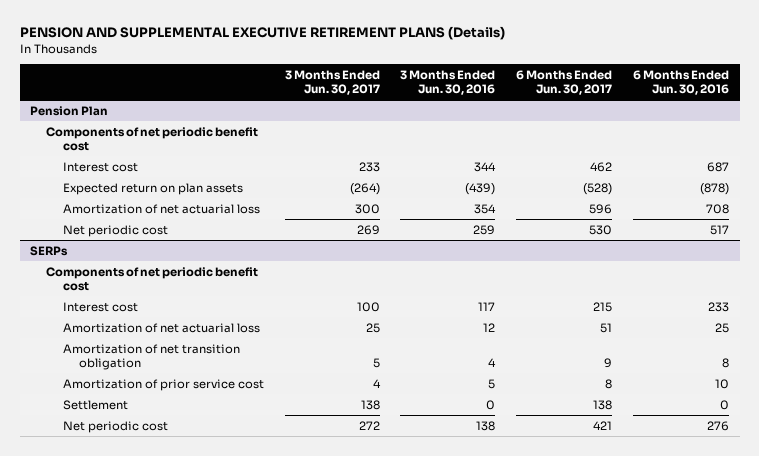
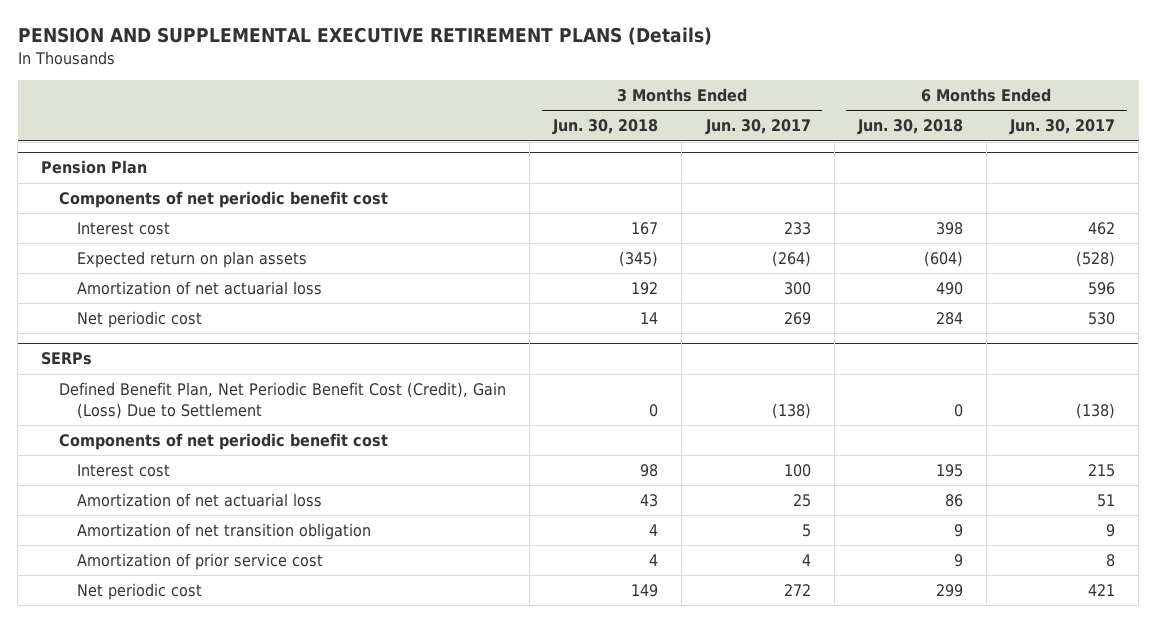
- | 3 Months Ended Jun. 30, 2017 | 3 Months Ended Jun. 30, 2016 | 6 Months Ended Jun. 30, 2017 | 6 Months Ended Jun. 30, 2016
+ | 3 Months Ended Jun. 30, 2018 | 3 Months Ended Jun. 30, 2017 | 6 Months Ended Jun. 30, 2018 | 6 Months Ended Jun. 30, 2017
@ SERPs
+ Defined Benefit Plan, Net Periodic Benefit Cost (Credit), Gain (Loss) Due to Settlement | 0 | (138) | 0 | (138)
- Settlement | 138 | 0 | 138 | 0

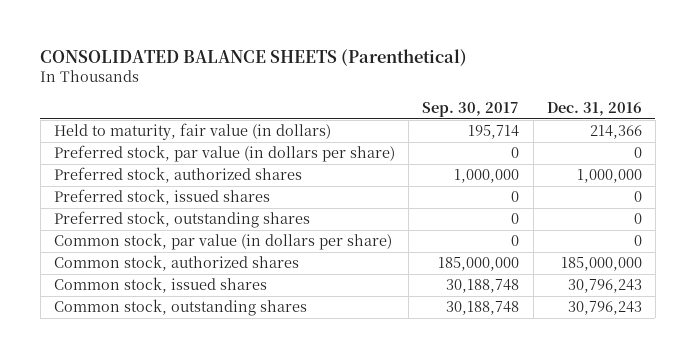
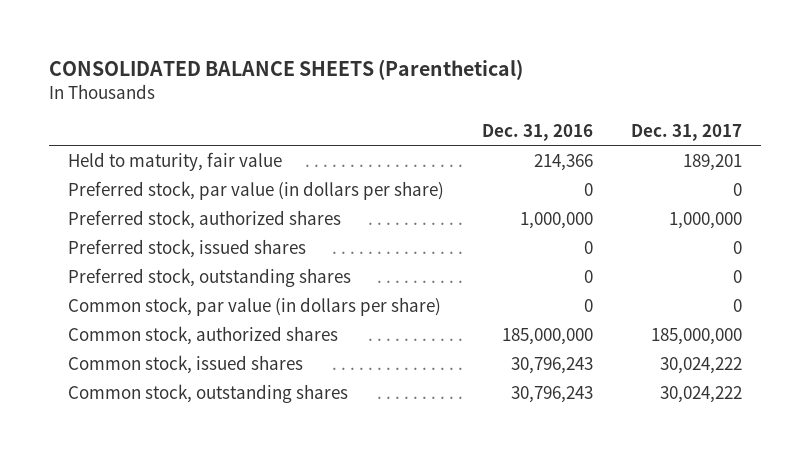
- | Sep. 30, 2017 | Dec. 31, 2016
+ | Dec. 31, 2016 | Dec. 31, 2017
- Held to maturity, fair value (in dollars) | 195,714 | 214,366
+ Held to maturity, fair value | 214,366 | 189,201

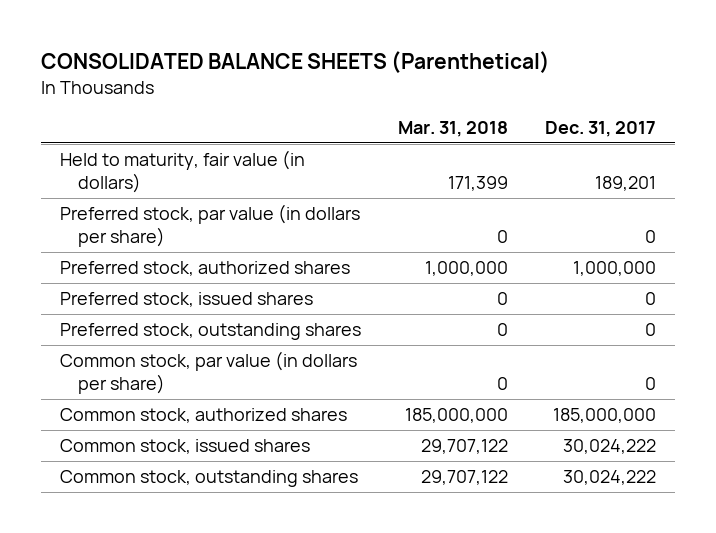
- | Dec. 31, 2016 | Dec. 31, 2017
+ | Mar. 31, 2018 | Dec. 31, 2017
- Held to maturity, fair value | 214,366 | 189,201
+ Held to maturity, fair value (in dollars) | 171,399 | 189,201

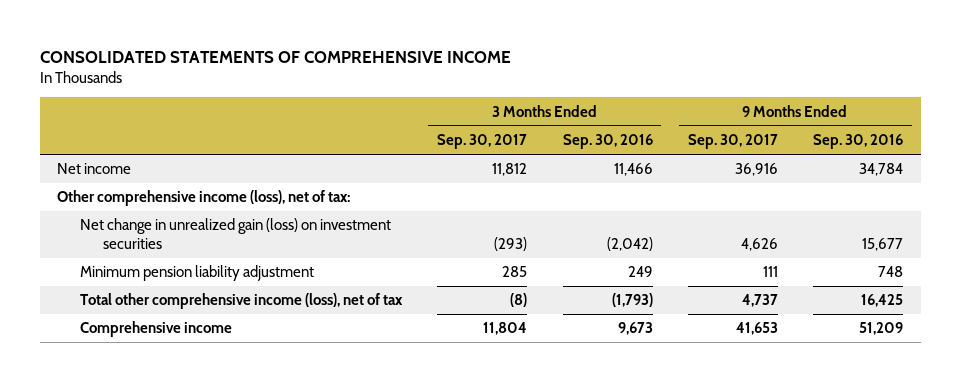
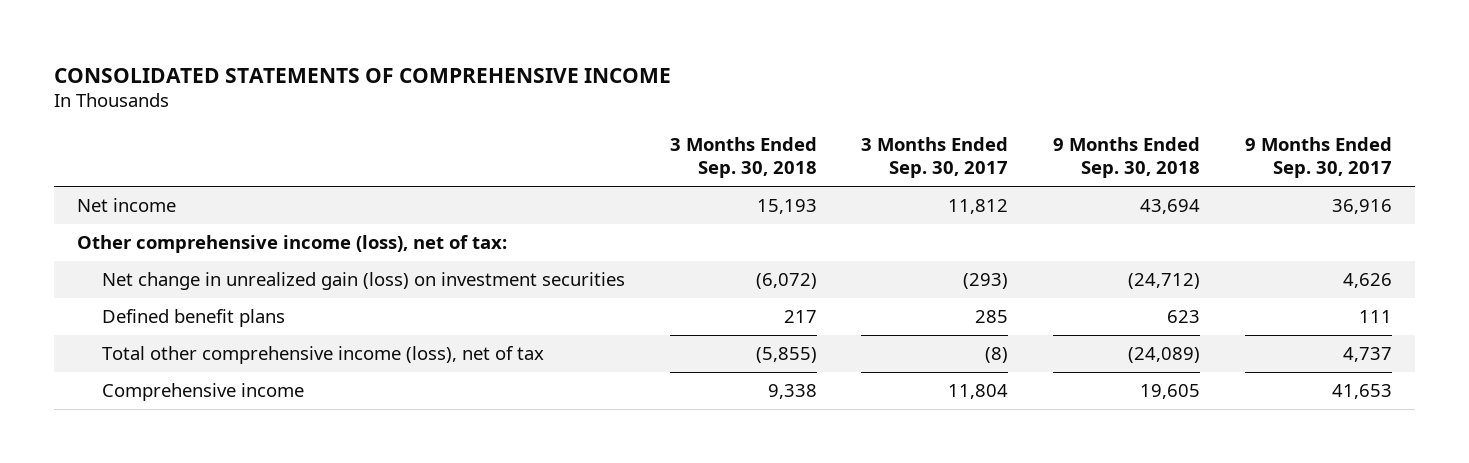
- | 3 Months Ended Sep. 30, 2017 | 3 Months Ended Sep. 30, 2016 | 9 Months Ended Sep. 30, 2017 | 9 Months Ended Sep. 30, 2016
+ | 3 Months Ended Sep. 30, 2018 | 3 Months Ended Sep. 30, 2017 | 9 Months Ended Sep. 30, 2018 | 9 Months Ended Sep. 30, 2017
- Minimum pension liability adjustment | 285 | 249 | 111 | 748
+ Defined benefit plans | 217 | 285 | 623 | 111

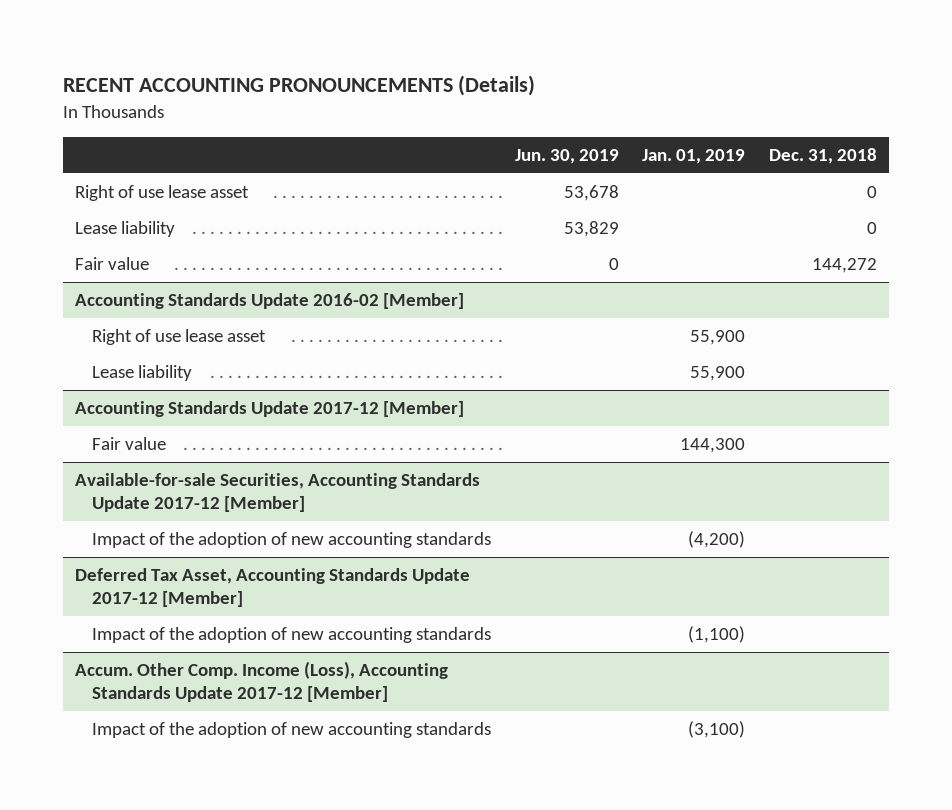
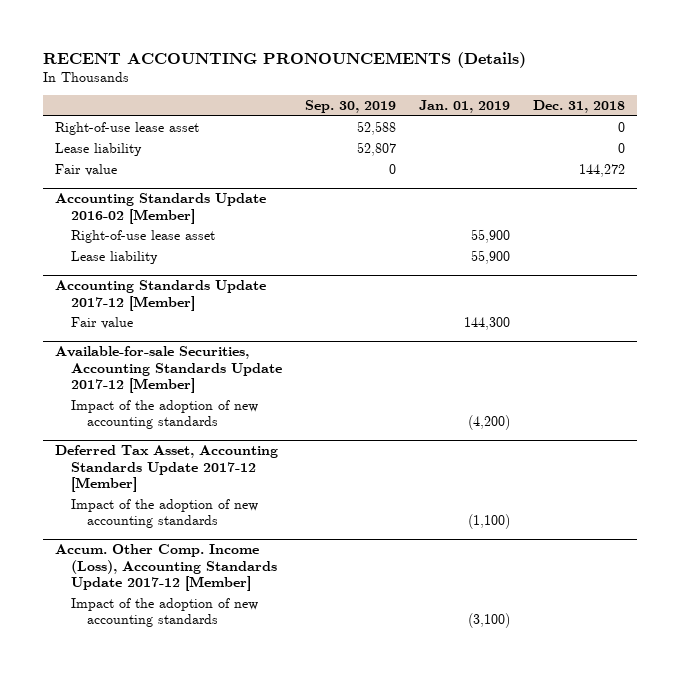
- | Jun. 30, 2019 | Jan. 01, 2019 | Dec. 31, 2018
+ | Sep. 30, 2019 | Jan. 01, 2019 | Dec. 31, 2018
- Right of use lease asset | 53,678 | | 0
+ Right-of-use lease asset | 52,588 | | 0
@ Accounting Standards Update 2016-02 [Member]
- Right of use lease asset | | 55,900 |
+ Right-of-use lease asset | | 55,900 |

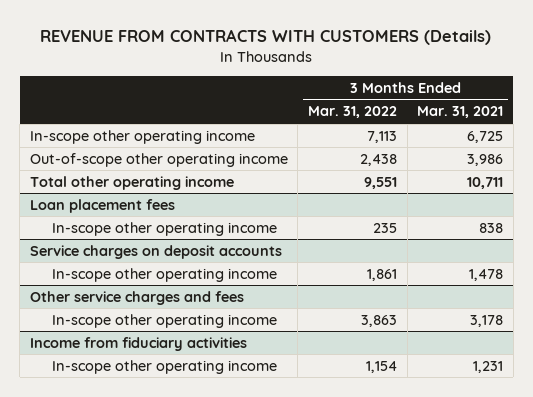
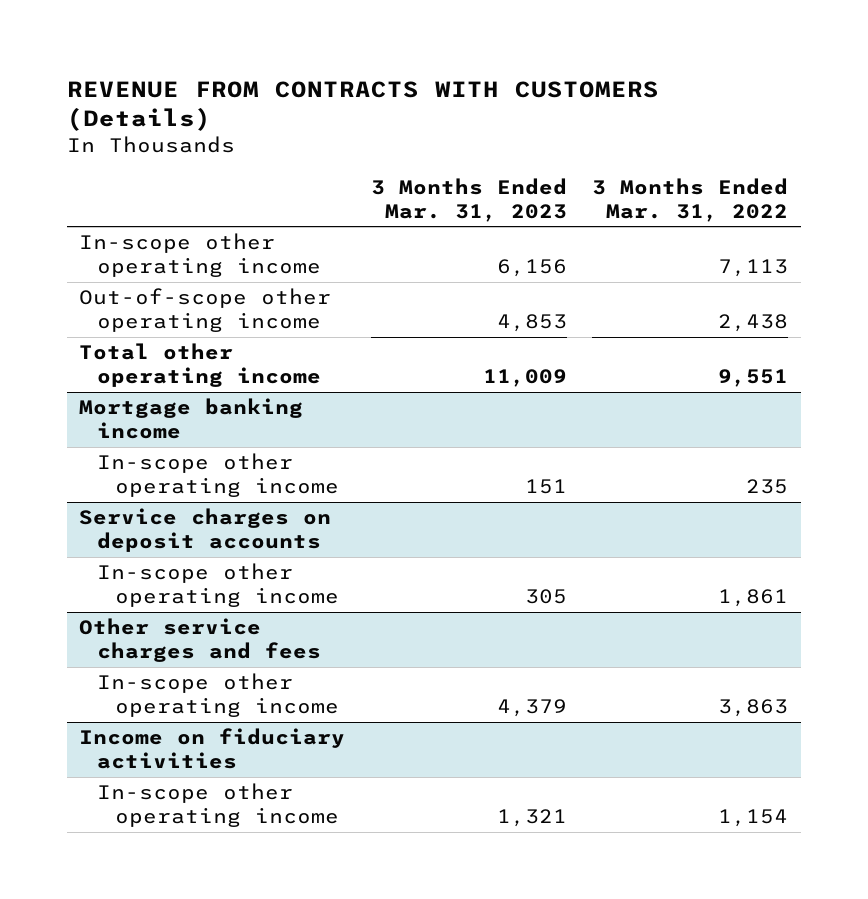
- | 3 Months Ended Mar. 31, 2022 | 3 Months Ended Mar. 31, 2021
+ | 3 Months Ended Mar. 31, 2023 | 3 Months Ended Mar. 31, 2022
- Loan placement fees
+ Mortgage banking income
- Income from fiduciary activities
+ Income on fiduciary activities

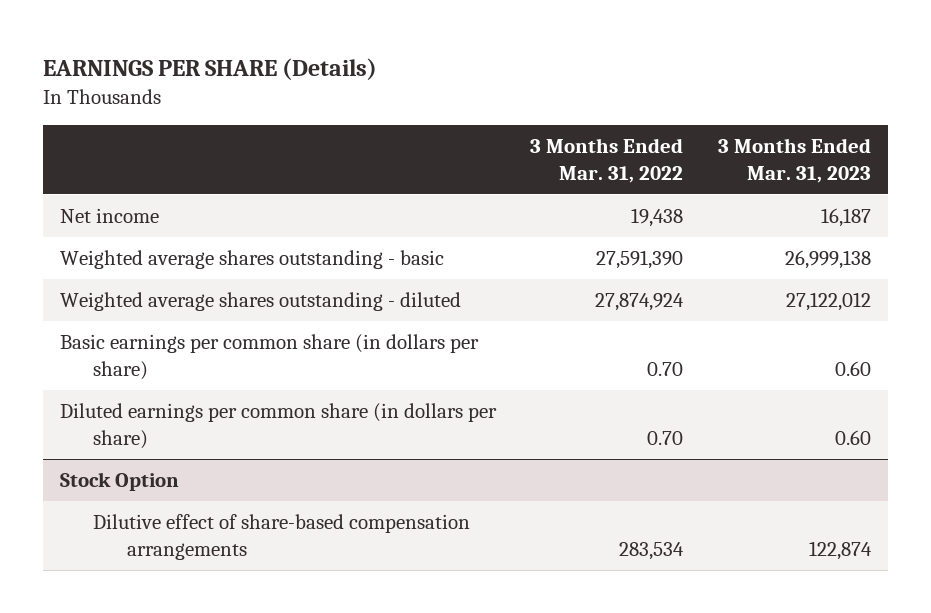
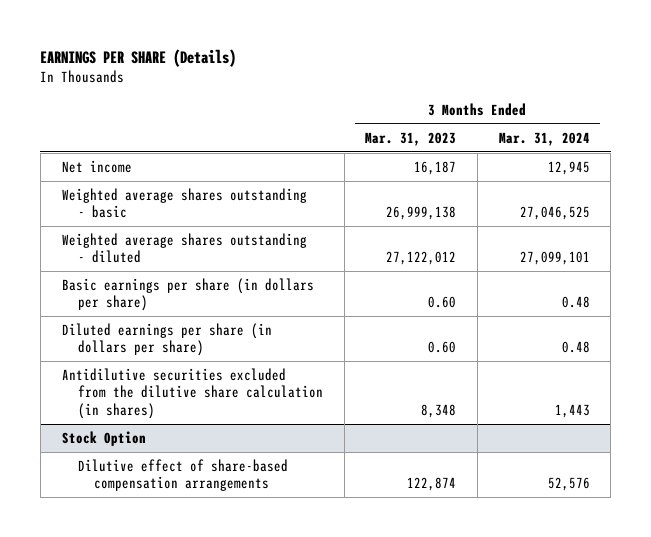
- | 3 Months Ended Mar. 31, 2022 | 3 Months Ended Mar. 31, 2023
+ | 3 Months Ended Mar. 31, 2023 | 3 Months Ended Mar. 31, 2024
- Basic earnings per common share (in dollars per share) | 0.70 | 0.60
- Diluted earnings per common share (in dollars per share) | 0.70 | 0.60
+ Basic earnings per share (in dollars per share) | 0.60 | 0.48
+ Diluted earnings per share (in dollars per share) | 0.60 | 0.48
+ Antidilutive securities excluded from the dilutive share calculation (in shares) | 8,348 | 1,443

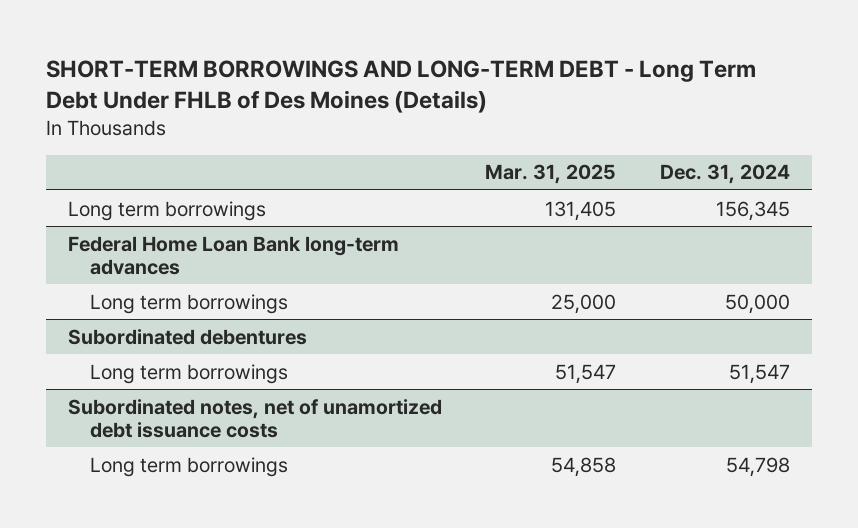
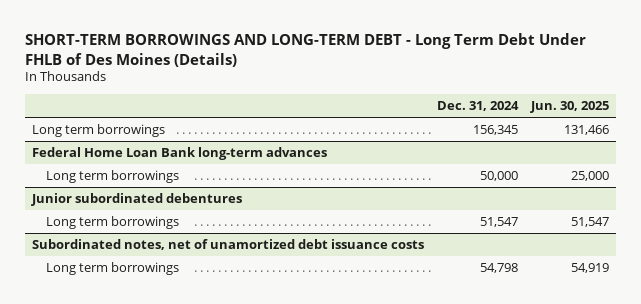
- | Mar. 31, 2025 | Dec. 31, 2024
+ | Dec. 31, 2024 | Jun. 30, 2025
- Subordinated debentures
+ Junior subordinated debentures

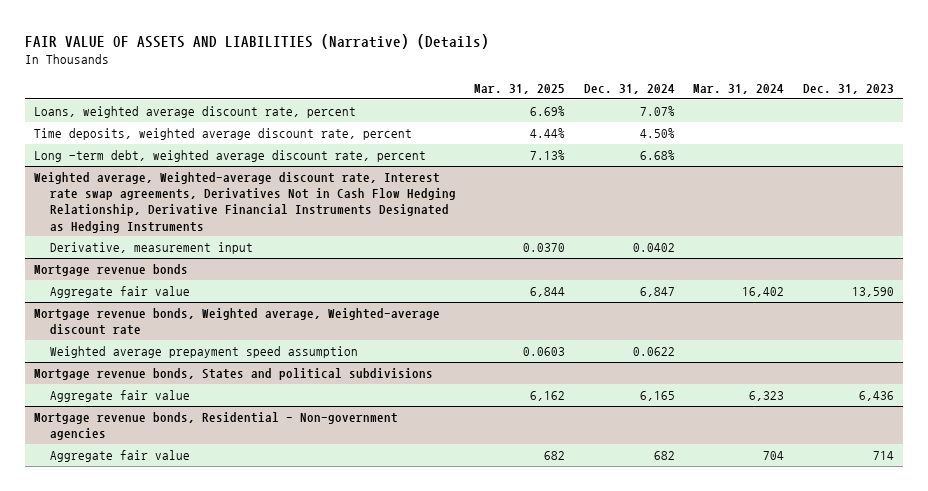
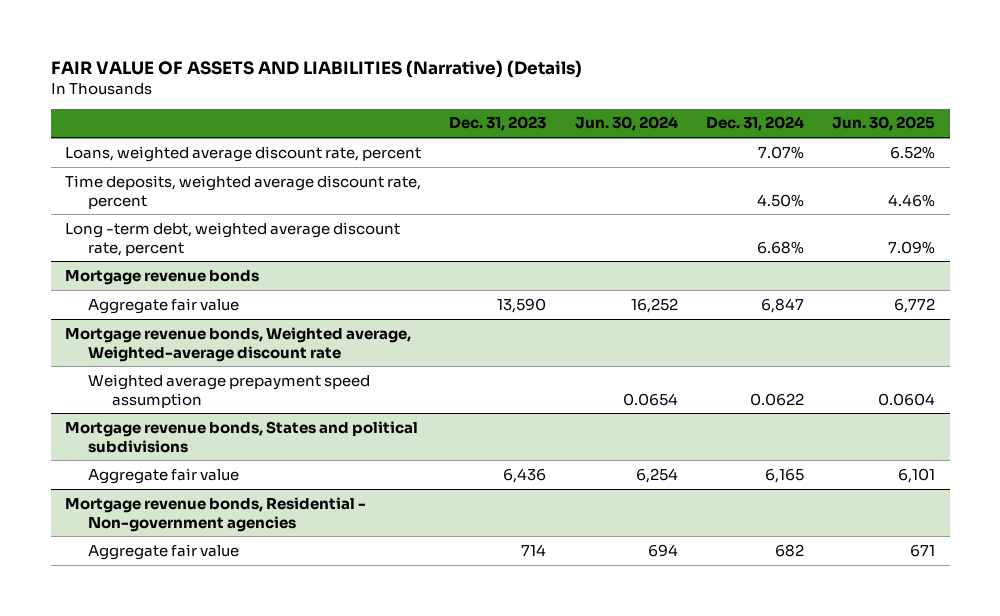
- | Mar. 31, 2025 | Dec. 31, 2024 | Mar. 31, 2024 | Dec. 31, 2023
+ | Dec. 31, 2023 | Jun. 30, 2024 | Dec. 31, 2024 | Jun. 30, 2025
- Weighted average, Weighted-average discount rate, Interest rate swap agreements, Derivatives Not in Cash Flow Hedging Relationship, Derivative Financial Instruments Designated as Hedging Instruments
- Derivative, measurement input | 0.0370 | 0.0402 | |

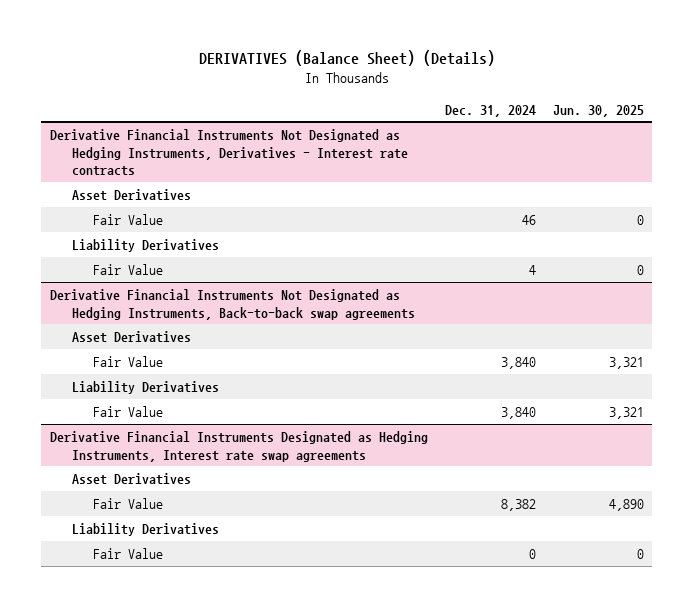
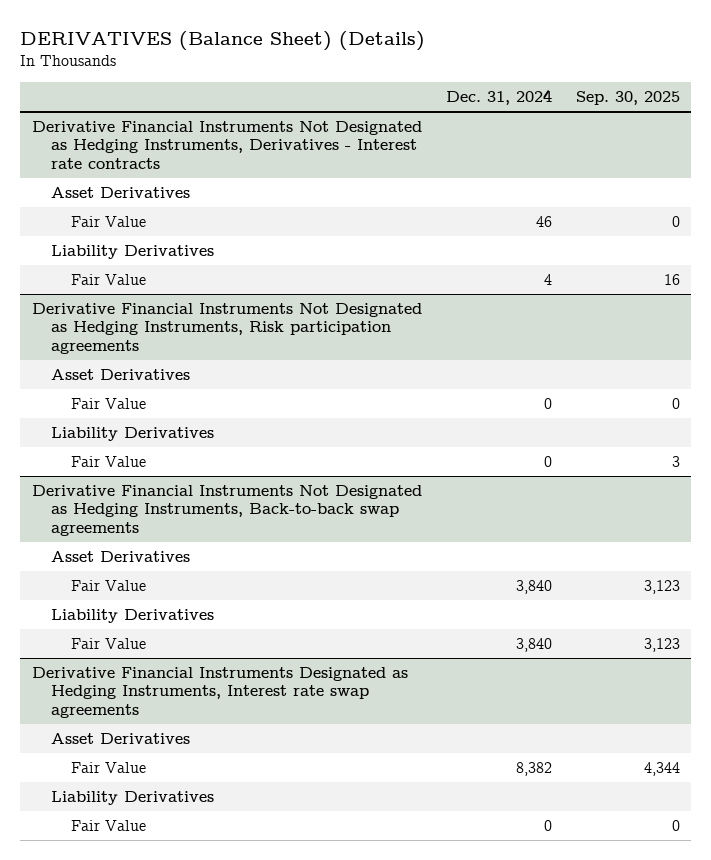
- | Dec. 31, 2024 | Jun. 30, 2025
+ | Dec. 31, 2024 | Sep. 30, 2025
+ Derivative Financial Instruments Not Designated as Hedging Instruments, Risk participation agreements
+ Asset Derivatives
+ Fair Value | 0 | 0
+ Liability Derivatives
+ Fair Value | 0 | 3

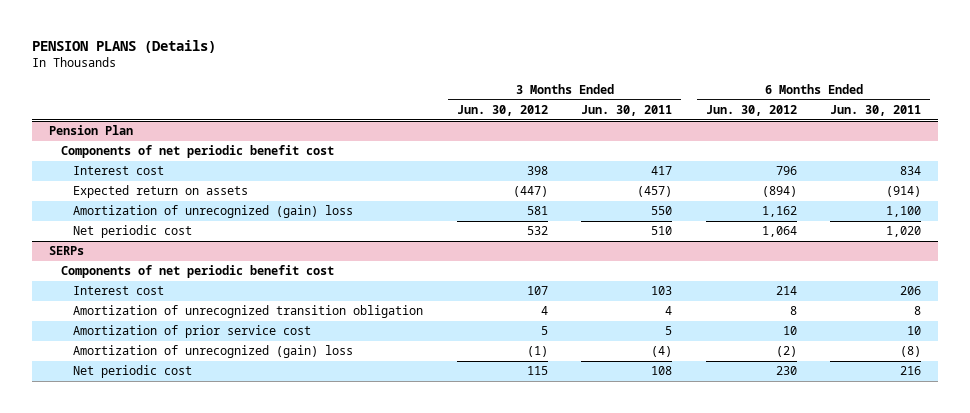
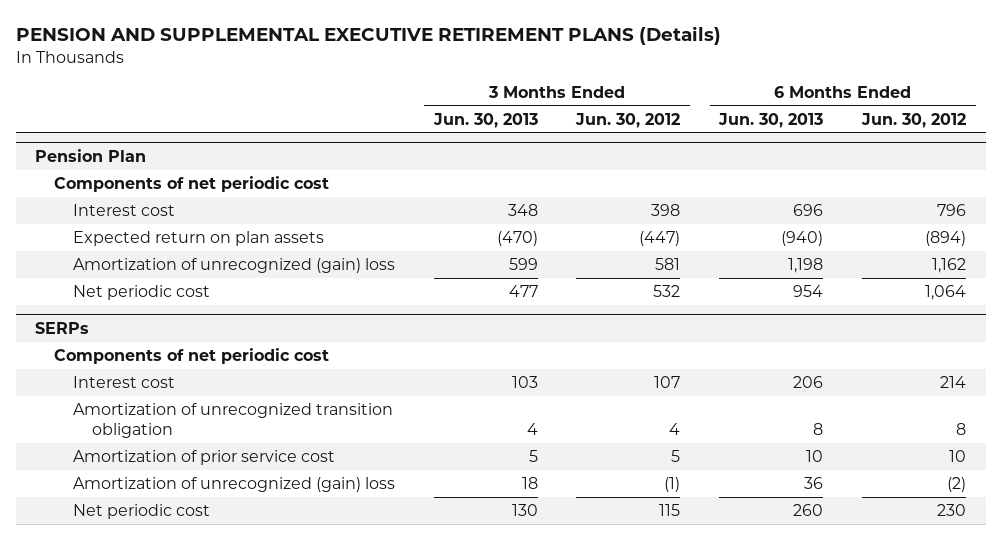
- PENSION PLANS (Details)
+ PENSION AND SUPPLEMENTAL EXECUTIVE RETIREMENT PLANS (Details)
- | 3 Months Ended Jun. 30, 2012 | 3 Months Ended Jun. 30, 2011 | 6 Months Ended Jun. 30, 2012 | 6 Months Ended Jun. 30, 2011
+ | 3 Months Ended Jun. 30, 2013 | 3 Months Ended Jun. 30, 2012 | 6 Months Ended Jun. 30, 2013 | 6 Months Ended Jun. 30, 2012
@ Pension Plan
- Components of net periodic benefit cost
+ Components of net periodic cost
- Expected return on assets | (447) | (457) | (894) | (914)
+ Expected return on plan assets | (470) | (447) | (940) | (894)
@ SERPs
- Components of net periodic benefit cost
+ Components of net periodic cost

